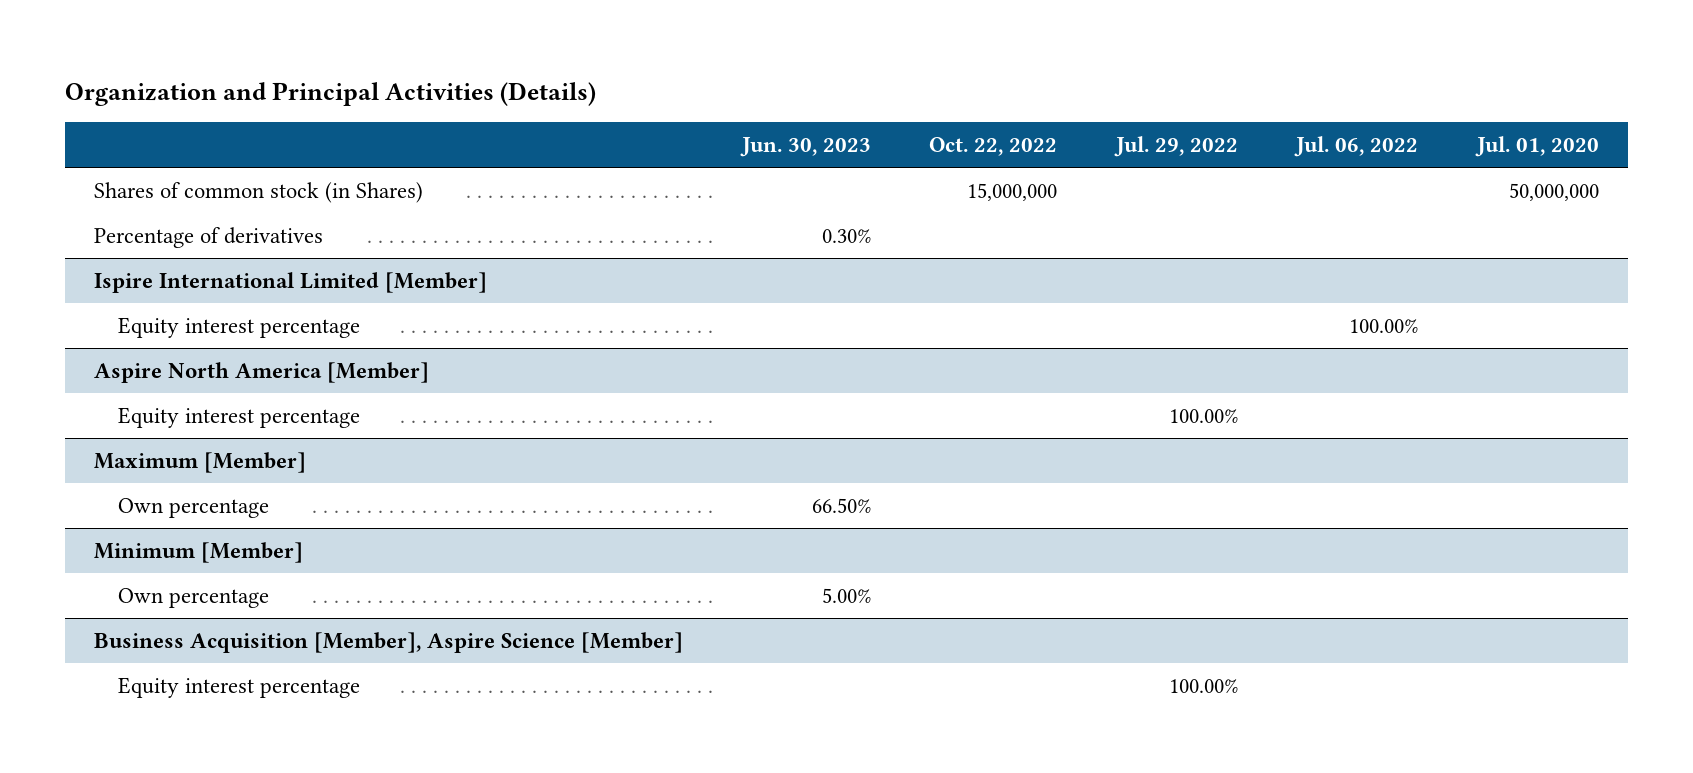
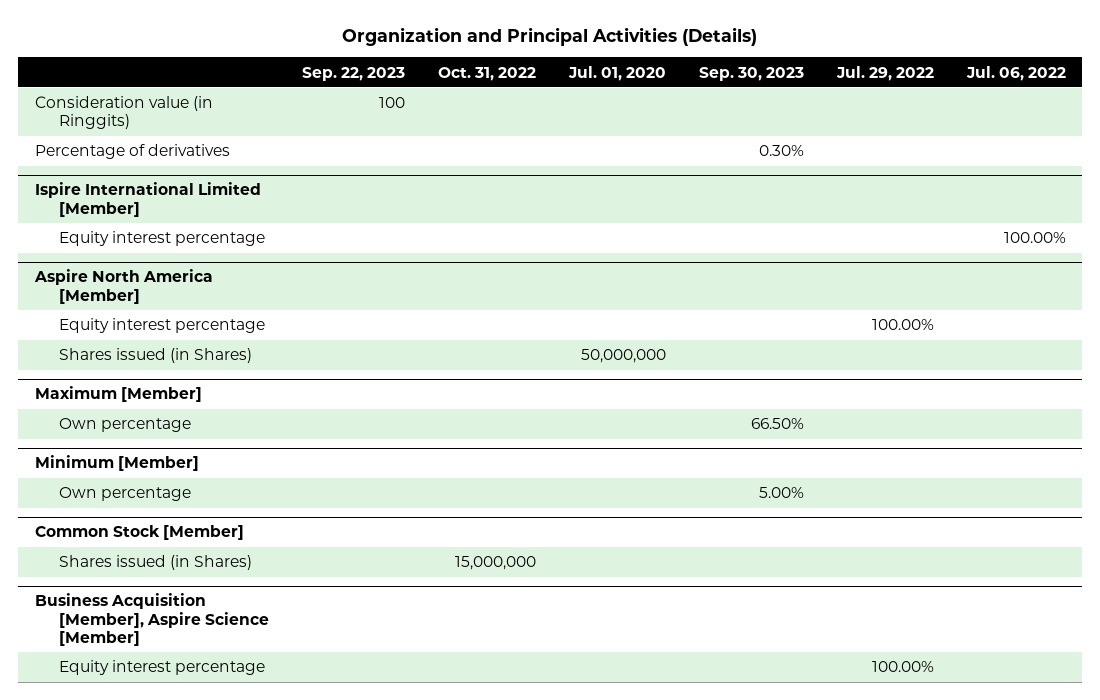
- | Jun. 30, 2023 | Oct. 22, 2022 | Jul. 29, 2022 | Jul. 06, 2022 | Jul. 01, 2020
+ | Sep. 22, 2023 | Oct. 31, 2022 | Jul. 01, 2020 | Sep. 30, 2023 | Jul. 29, 2022 | Jul. 06, 2022
- Shares of common stock (in Shares) | | 15,000,000 | | | 50,000,000
+ Consideration value (in Ringgits) | 100 | | | | |
@ Aspire North America [Member]
+ Shares issued (in Shares) | | | 50,000,000 | | |
+ Common Stock [Member]
+ Shares issued (in Shares) | | 15,000,000 | | | |

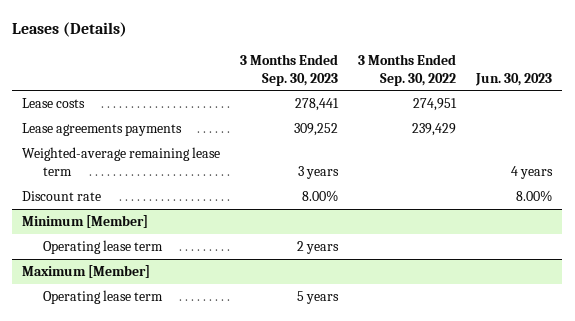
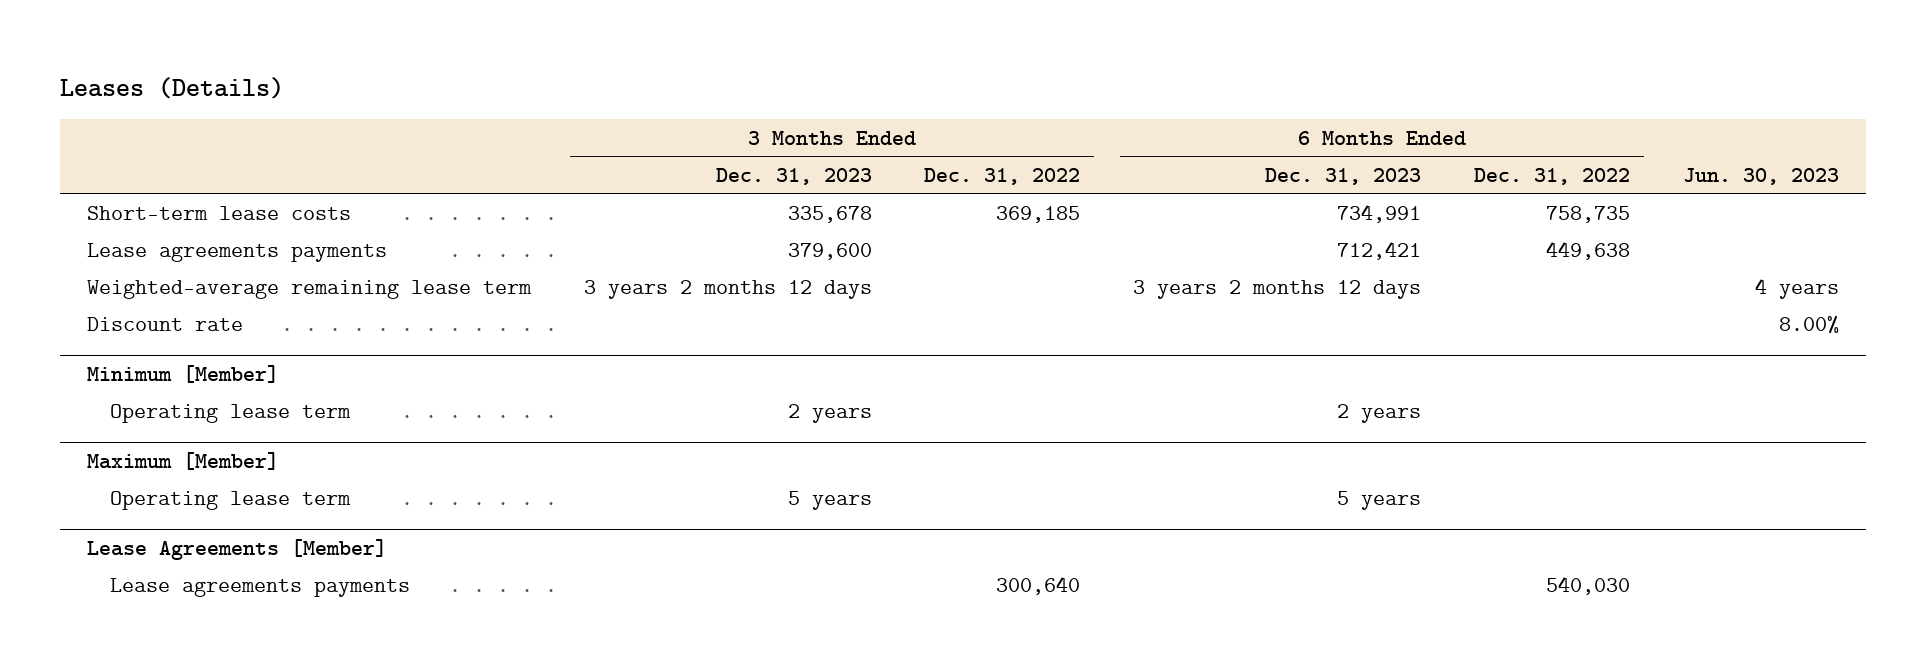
- | 3 Months Ended Sep. 30, 2023 | 3 Months Ended Sep. 30, 2022 | Jun. 30, 2023
+ | 3 Months Ended Dec. 31, 2023 | 3 Months Ended Dec. 31, 2022 | 6 Months Ended Dec. 31, 2023 | 6 Months Ended Dec. 31, 2022 | Jun. 30, 2023
- Lease costs | 278,441 | 274,951 |
+ Short-term lease costs | 335,678 | 369,185 | 734,991 | 758,735 |
+ Lease Agreements [Member]
+ Lease agreements payments | | 300,640 | | 540,030 |

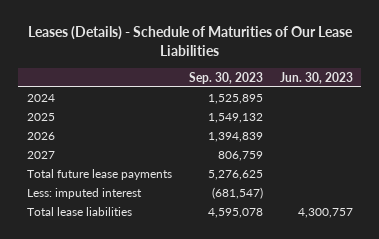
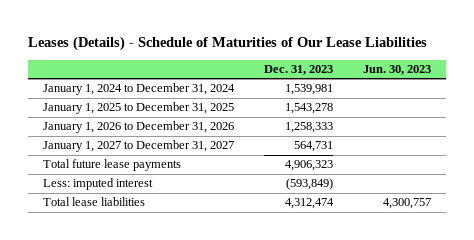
- | Sep. 30, 2023 | Jun. 30, 2023
+ | Dec. 31, 2023 | Jun. 30, 2023
- 2024 | 1,525,895 |
- 2025 | 1,549,132 |
- 2026 | 1,394,839 |
- 2027 | 806,759 |
+ January 1, 2024 to December 31, 2024 | 1,539,981 |
+ January 1, 2025 to December 31, 2025 | 1,543,278 |
+ January 1, 2026 to December 31, 2026 | 1,258,333 |
+ January 1, 2027 to December 31, 2027 | 564,731 |

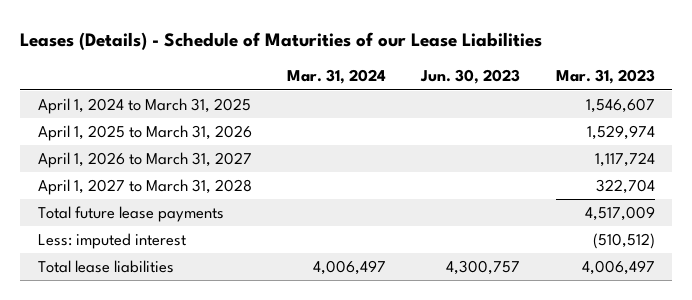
- Leases (Details) - Schedule of Maturities of Our Lease Liabilities
+ Leases (Details) - Schedule of Maturities of our Lease Liabilities
- | Dec. 31, 2023 | Jun. 30, 2023
+ | Mar. 31, 2024 | Jun. 30, 2023 | Mar. 31, 2023
- January 1, 2024 to December 31, 2024 | 1,539,981 |
- January 1, 2025 to December 31, 2025 | 1,543,278 |
- January 1, 2026 to December 31, 2026 | 1,258,333 |
- January 1, 2027 to December 31, 2027 | 564,731 |
+ April 1, 2024 to March 31, 2025 | | | 1,546,607
+ April 1, 2025 to March 31, 2026 | | | 1,529,974
+ April 1, 2026 to March 31, 2027 | | | 1,117,724
+ April 1, 2027 to March 31, 2028 | | | 322,704

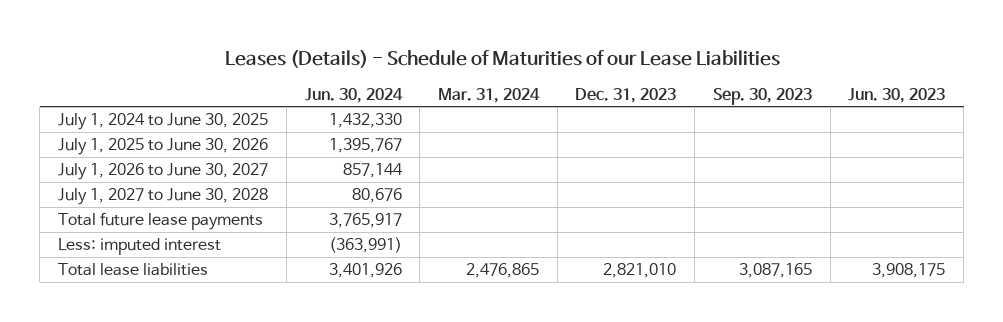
- | Mar. 31, 2024 | Jun. 30, 2023 | Mar. 31, 2023
+ | Jun. 30, 2024 | Mar. 31, 2024 | Dec. 31, 2023 | Sep. 30, 2023 | Jun. 30, 2023
- April 1, 2024 to March 31, 2025 | | | 1,546,607
- April 1, 2025 to March 31, 2026 | | | 1,529,974
- April 1, 2026 to March 31, 2027 | | | 1,117,724
- April 1, 2027 to March 31, 2028 | | | 322,704
+ July 1, 2024 to June 30, 2025 | 1,432,330 | | | |
+ July 1, 2025 to June 30, 2026 | 1,395,767 | | | |
+ July 1, 2026 to June 30, 2027 | 857,144 | | | |
+ July 1, 2027 to June 30, 2028 | 80,676 | | | |
- Total lease liabilities | 4,006,497 | 4,300,757 | 4,006,497
+ Total lease liabilities | 3,401,926 | 2,476,865 | 2,821,010 | 3,087,165 | 3,908,175

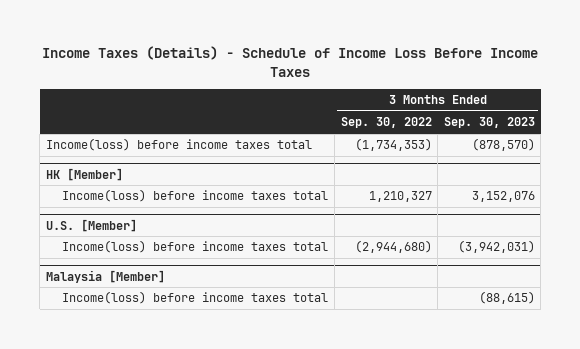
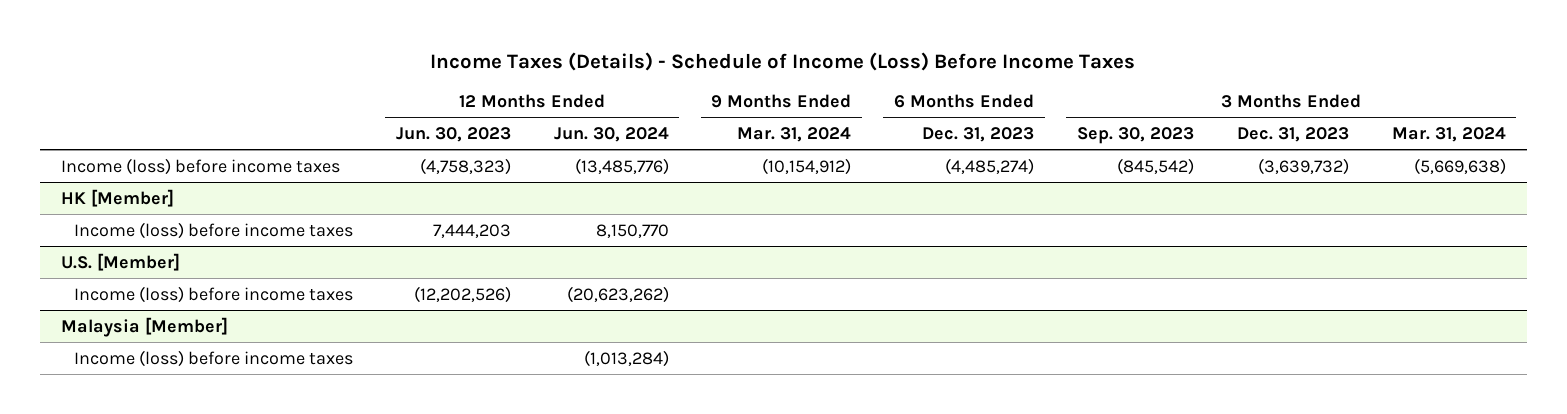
- Income Taxes (Details) - Schedule of Income Loss Before Income Taxes
+ Income Taxes (Details) - Schedule of Income (Loss) Before Income Taxes
- | 3 Months Ended Sep. 30, 2022 | 3 Months Ended Sep. 30, 2023
+ | 12 Months Ended Jun. 30, 2023 | 12 Months Ended Jun. 30, 2024 | 9 Months Ended Mar. 31, 2024 | 6 Months Ended Dec. 31, 2023 | 3 Months Ended Sep. 30, 2023 | 3 Months Ended Dec. 31, 2023 | 3 Months Ended Mar. 31, 2024
- Income(loss) before income taxes total | (1,734,353) | (878,570)
+ Income (loss) before income taxes | (4,758,323) | (13,485,776) | (10,154,912) | (4,485,274) | (845,542) | (3,639,732) | (5,669,638)
@ HK [Member]
- Income(loss) before income taxes total | 1,210,327 | 3,152,076
+ Income (loss) before income taxes | 7,444,203 | 8,150,770 | | | | |
@ U.S. [Member]
- Income(loss) before income taxes total | (2,944,680) | (3,942,031)
+ Income (loss) before income taxes | (12,202,526) | (20,623,262) | | | | |
@ Malaysia [Member]
- Income(loss) before income taxes total | | (88,615)
+ Income (loss) before income taxes | | (1,013,284) | | | | |

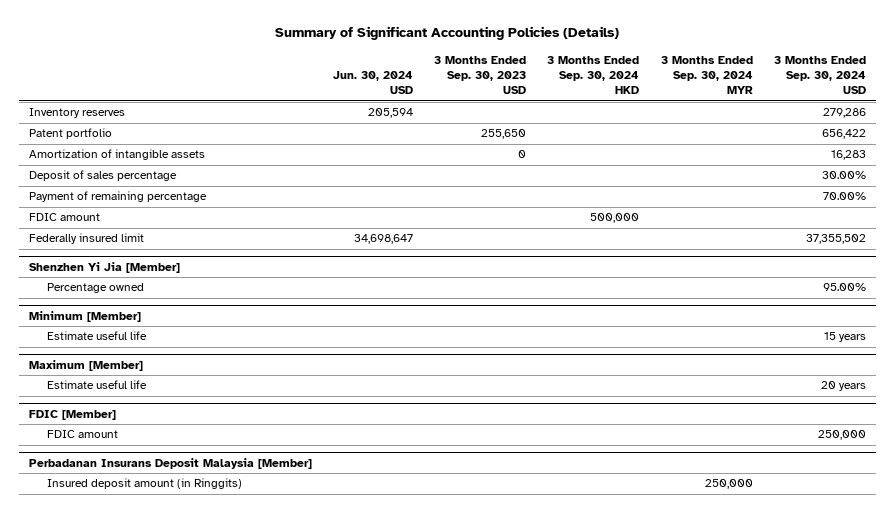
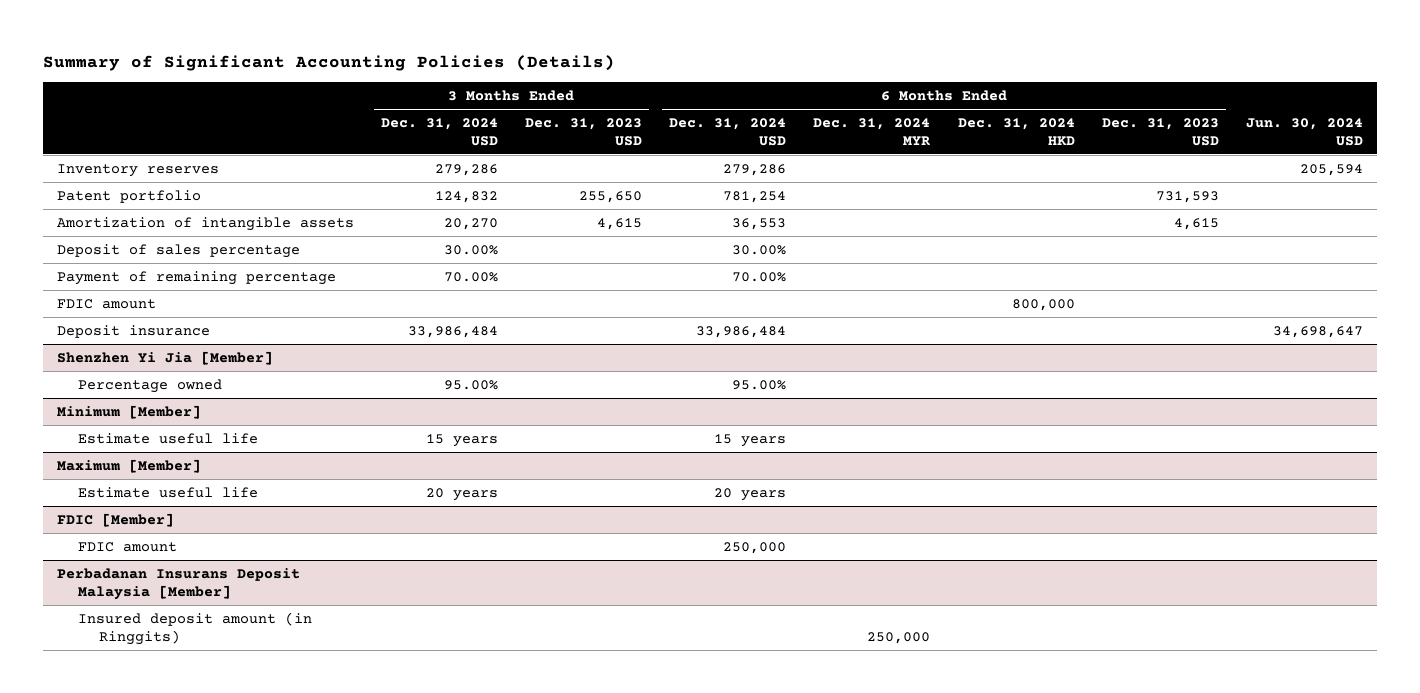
- | Jun. 30, 2024 USD | 3 Months Ended Sep. 30, 2023 USD | 3 Months Ended Sep. 30, 2024 HKD | 3 Months Ended Sep. 30, 2024 MYR | 3 Months Ended Sep. 30, 2024 USD
+ | 3 Months Ended Dec. 31, 2024 USD | 3 Months Ended Dec. 31, 2023 USD | 6 Months Ended Dec. 31, 2024 USD | 6 Months Ended Dec. 31, 2024 MYR | 6 Months Ended Dec. 31, 2024 HKD | 6 Months Ended Dec. 31, 2023 USD | Jun. 30, 2024 USD
- Federally insured limit | 34,698,647 | | | | 37,355,502
+ Deposit insurance | 33,986,484 | | 33,986,484 | | | | 34,698,647

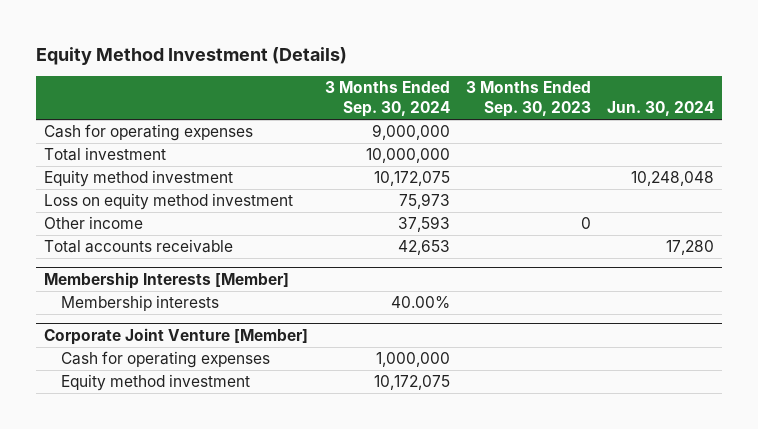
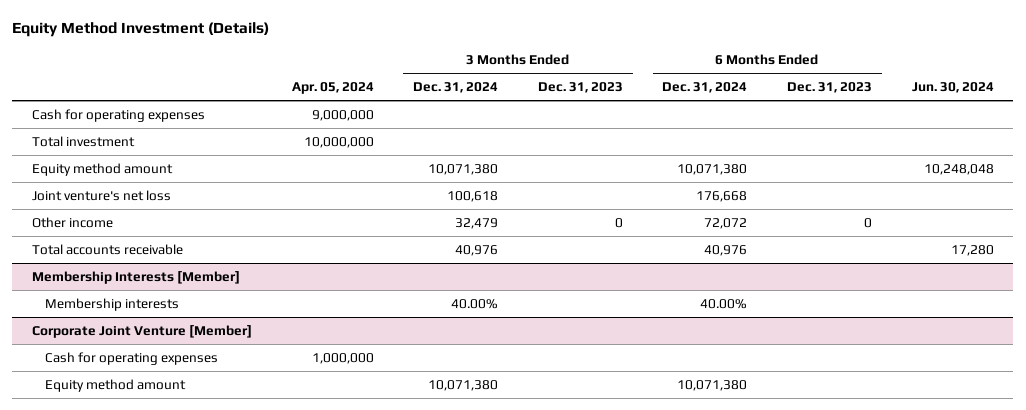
- | 3 Months Ended Sep. 30, 2024 | 3 Months Ended Sep. 30, 2023 | Jun. 30, 2024
+ | Apr. 05, 2024 | 3 Months Ended Dec. 31, 2024 | 3 Months Ended Dec. 31, 2023 | 6 Months Ended Dec. 31, 2024 | 6 Months Ended Dec. 31, 2023 | Jun. 30, 2024
- Equity method investment | 10,172,075 | | 10,248,048
- Loss on equity method investment | 75,973 | |
+ Equity method amount | | 10,071,380 | | 10,071,380 | | 10,248,048
+ Joint venture's net loss | | 100,618 | | 176,668 | |
@ Corporate Joint Venture [Member]
- Equity method investment | 10,172,075 | |
+ Equity method amount | | 10,071,380 | | 10,071,380 | |

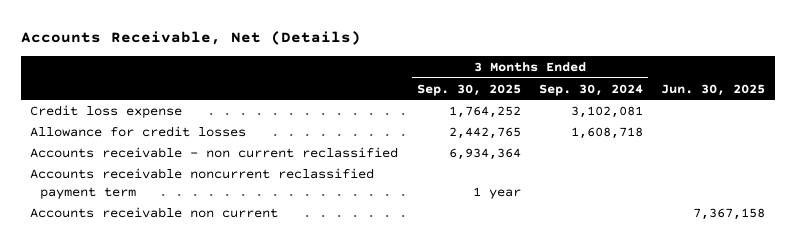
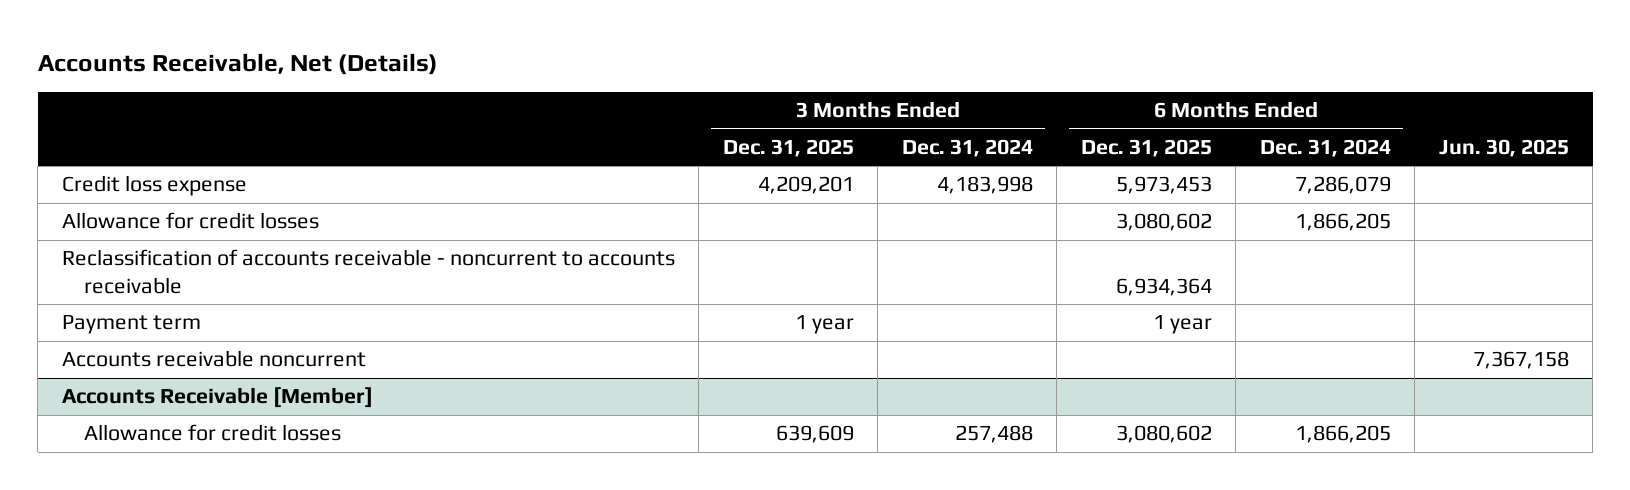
- | 3 Months Ended Sep. 30, 2025 | 3 Months Ended Sep. 30, 2024 | Jun. 30, 2025
+ | 3 Months Ended Dec. 31, 2025 | 3 Months Ended Dec. 31, 2024 | 6 Months Ended Dec. 31, 2025 | 6 Months Ended Dec. 31, 2024 | Jun. 30, 2025
- Accounts receivable - non current reclassified | 6,934,364 | |
- Accounts receivable noncurrent reclassified payment term | 1 year | |
- Accounts receivable non current | | | 7,367,158
+ Reclassification of accounts receivable - noncurrent to accounts receivable | | | 6,934,364 | |
+ Payment term | 1 year | | 1 year | |
+ Accounts receivable noncurrent | | | | | 7,367,158
+ Accounts Receivable [Member]
+ Allowance for credit losses | 639,609 | 257,488 | 3,080,602 | 1,866,205 |

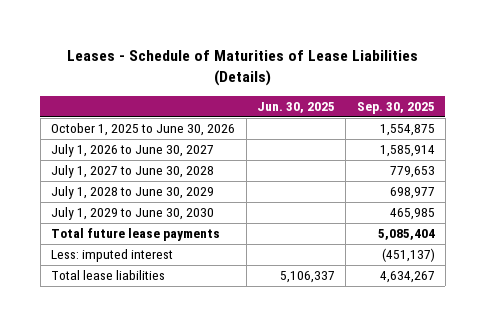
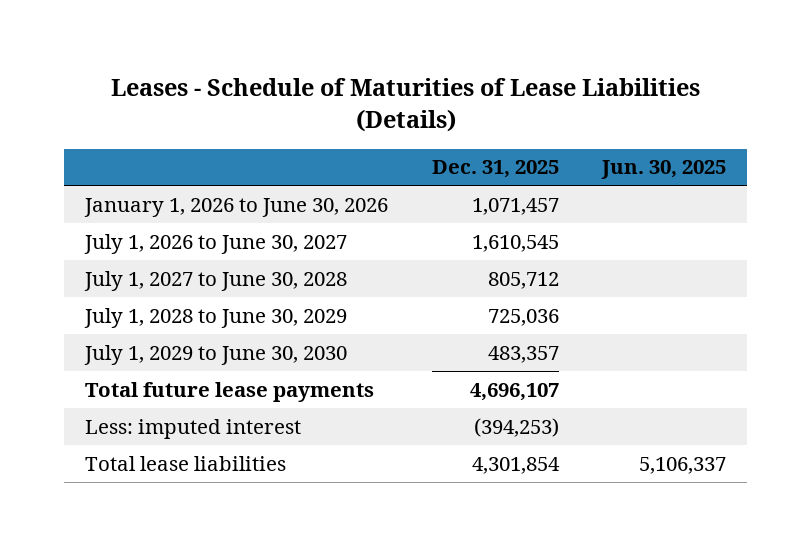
- | Jun. 30, 2025 | Sep. 30, 2025
+ | Dec. 31, 2025 | Jun. 30, 2025
- October 1, 2025 to June 30, 2026 | | 1,554,875
+ January 1, 2026 to June 30, 2026 | 1,071,457 |

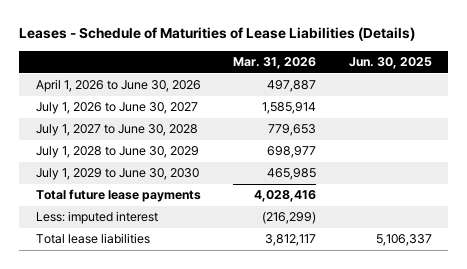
- | Dec. 31, 2025 | Jun. 30, 2025
+ | Mar. 31, 2026 | Jun. 30, 2025
- January 1, 2026 to June 30, 2026 | 1,071,457 |
+ April 1, 2026 to June 30, 2026 | 497,887 |

